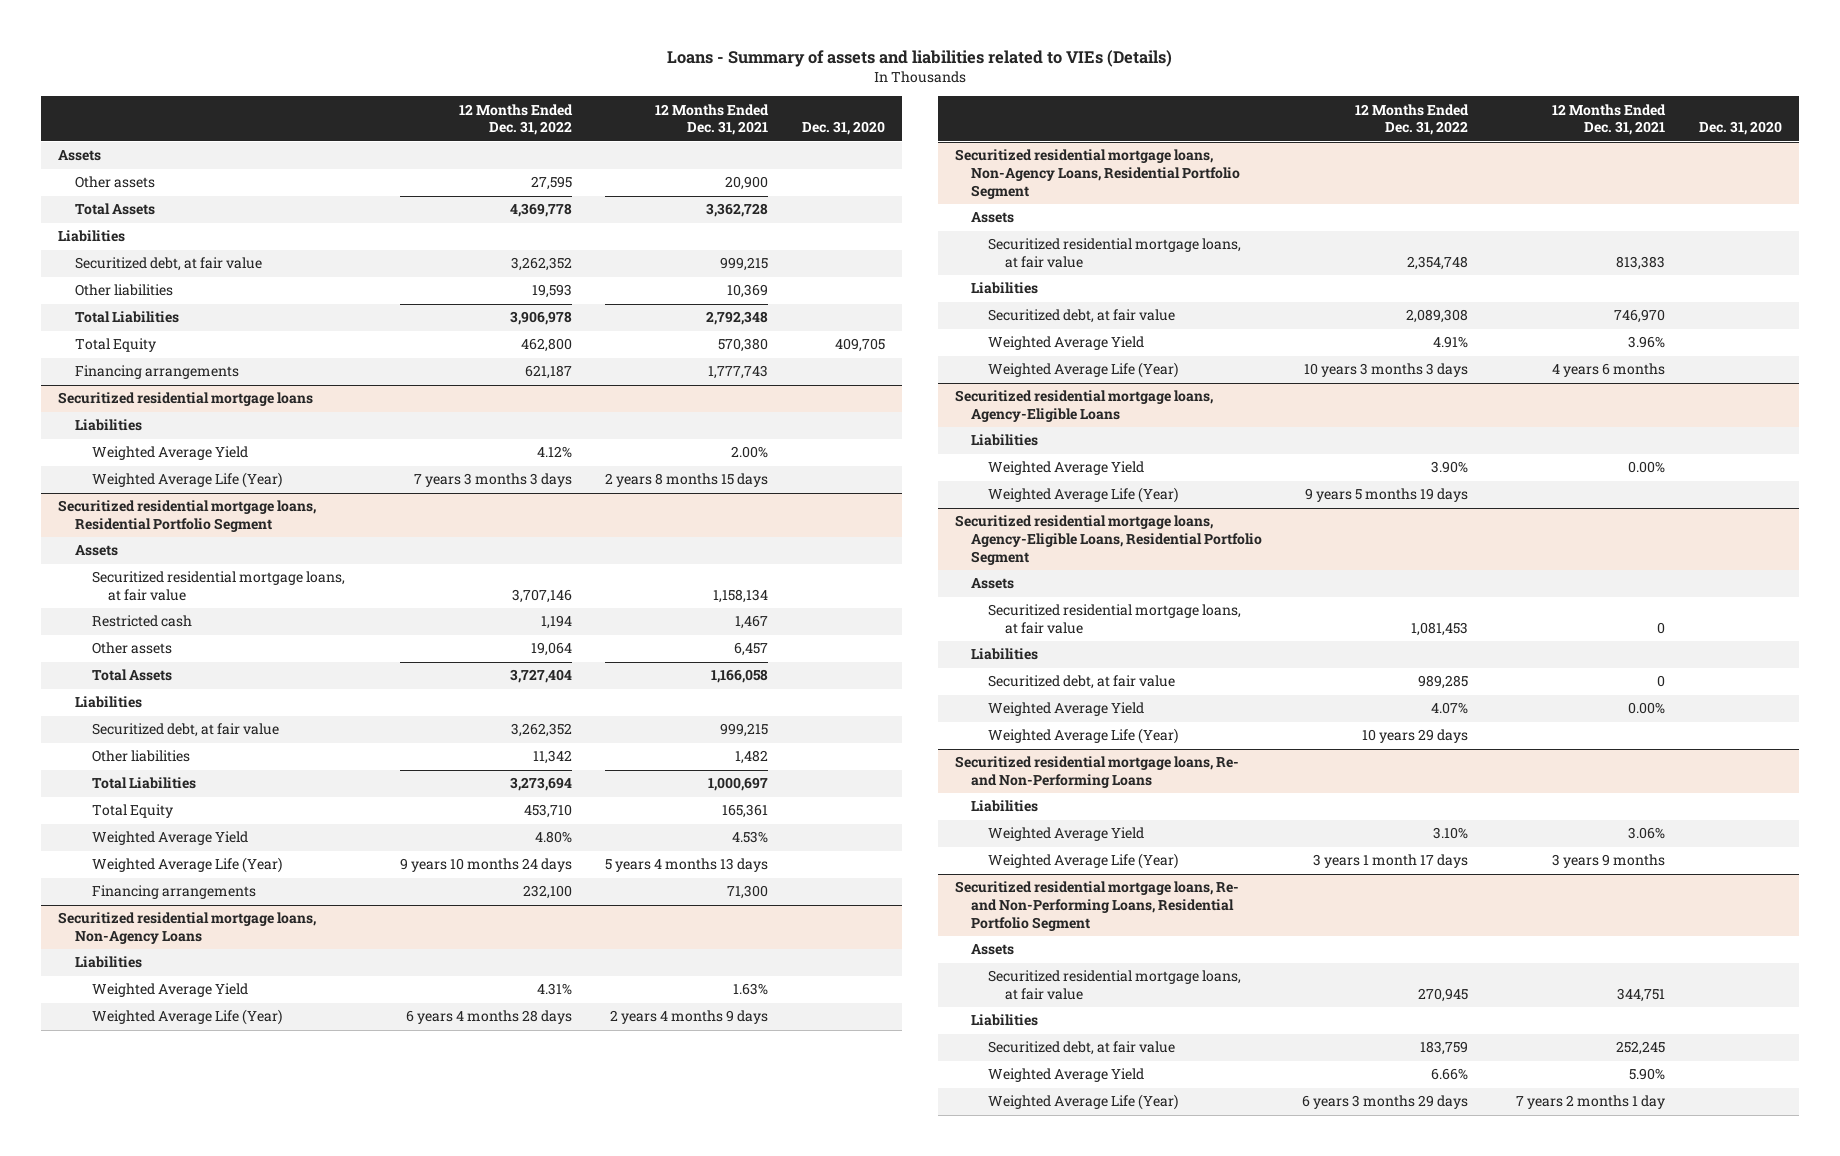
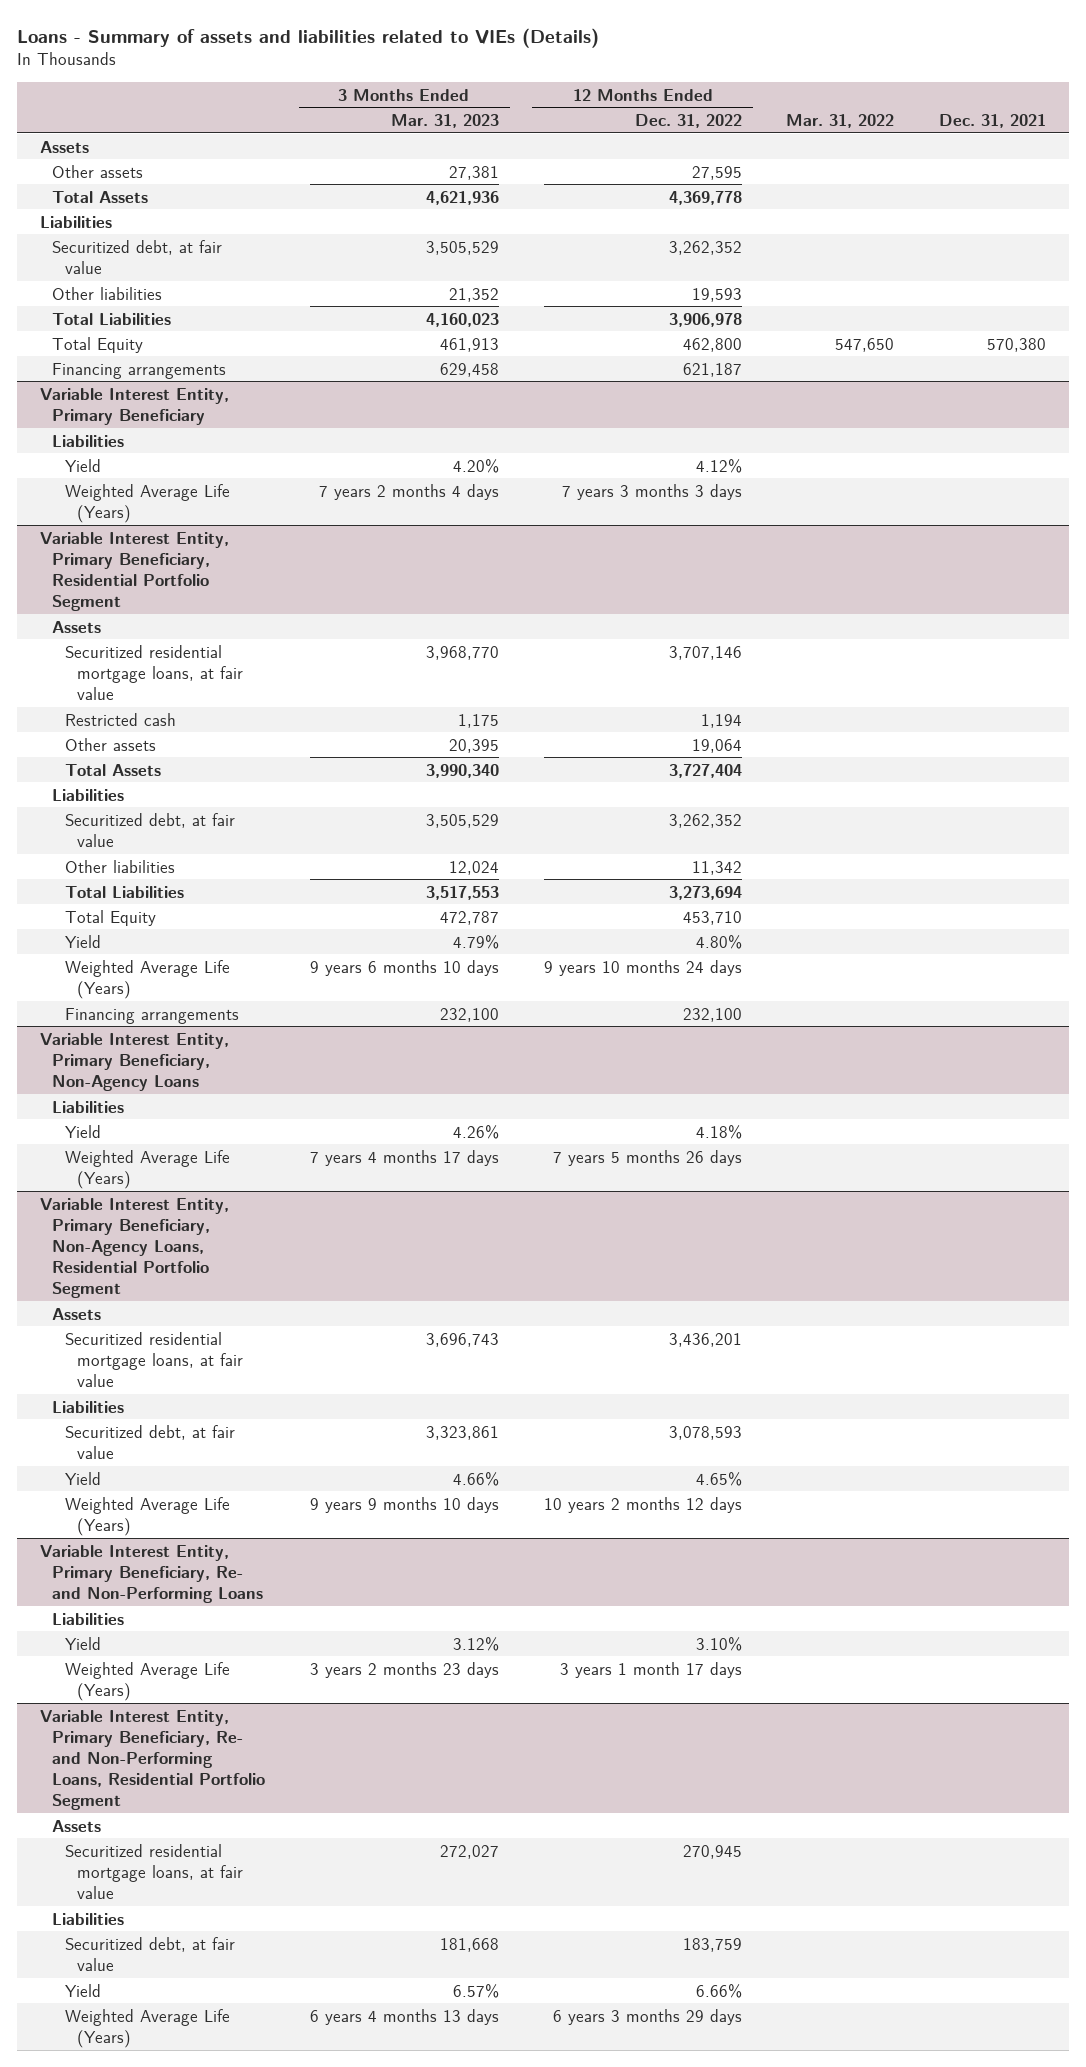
- | 12 Months Ended Dec. 31, 2022 | 12 Months Ended Dec. 31, 2021 | Dec. 31, 2020
+ | 3 Months Ended Mar. 31, 2023 | 12 Months Ended Dec. 31, 2022 | Mar. 31, 2022 | Dec. 31, 2021
- Securitized residential mortgage loans
+ Variable Interest Entity, Primary Beneficiary
- Weighted Average Yield | 4.12% | 2.00% |
- Weighted Average Life (Year) | 7 years 3 months 3 days | 2 years 8 months 15 days |
- Securitized residential mortgage loans, Residential Portfolio Segment
+ Yield | 4.20% | 4.12% | |
+ Weighted Average Life (Years) | 7 years 2 months 4 days | 7 years 3 months 3 days | |
+ Variable Interest Entity, Primary Beneficiary, Residential Portfolio Segment
- Weighted Average Yield | 4.80% | 4.53% |
- Weighted Average Life (Year) | 9 years 10 months 24 days | 5 years 4 months 13 days |
+ Yield | 4.79% | 4.80% | |
+ Weighted Average Life (Years) | 9 years 6 months 10 days | 9 years 10 months 24 days | |
- Securitized residential mortgage loans, Non-Agency Loans
- Liabilities
- Weighted Average Yield | 4.31% | 1.63% |
- Weighted Average Life (Year) | 6 years 4 months 28 days | 2 years 4 months 9 days |
- Securitized residential mortgage loans, Non-Agency Loans, Residential Portfolio Segment
- Assets
- Securitized residential mortgage loans, at fair value | 2,354,748 | 813,383 |
- Liabilities
- Securitized debt, at fair value | 2,089,308 | 746,970 |
- Weighted Average Yield | 4.91% | 3.96% |
- Weighted Average Life (Year) | 10 years 3 months 3 days | 4 years 6 months |
- Securitized residential mortgage loans, Agency-Eligible Loans
+ Variable Interest Entity, Primary Beneficiary, Non-Agency Loans
- Weighted Average Yield | 3.90% | 0.00% |
- Weighted Average Life (Year) | 9 years 5 months 19 days | |
- Securitized residential mortgage loans, Agency-Eligible Loans, Residential Portfolio Segment
+ Yield | 4.26% | 4.18% | |
+ Weighted Average Life (Years) | 7 years 4 months 17 days | 7 years 5 months 26 days | |
+ Variable Interest Entity, Primary Beneficiary, Non-Agency Loans, Residential Portfolio Segment
- Securitized residential mortgage loans, at fair value | 1,081,453 | 0 |
+ Securitized residential mortgage loans, at fair value | 3,696,743 | 3,436,201 | |
- Securitized debt, at fair value | 989,285 | 0 |
- Weighted Average Yield | 4.07% | 0.00% |
- Weighted Average Life (Year) | 10 years 29 days | |
- Securitized residential mortgage loans, Re- and Non-Performing Loans
+ Securitized debt, at fair value | 3,323,861 | 3,078,593 | |
+ Yield | 4.66% | 4.65% | |
+ Weighted Average Life (Years) | 9 years 9 months 10 days | 10 years 2 months 12 days | |
+ Variable Interest Entity, Primary Beneficiary, Re- and Non-Performing Loans
- Weighted Average Yield | 3.10% | 3.06% |
- Weighted Average Life (Year) | 3 years 1 month 17 days | 3 years 9 months |
- Securitized residential mortgage loans, Re- and Non-Performing Loans, Residential Portfolio Segment
+ Yield | 3.12% | 3.10% | |
+ Weighted Average Life (Years) | 3 years 2 months 23 days | 3 years 1 month 17 days | |
+ Variable Interest Entity, Primary Beneficiary, Re- and Non-Performing Loans, Residential Portfolio Segment
- Weighted Average Yield | 6.66% | 5.90% |
- Weighted Average Life (Year) | 6 years 3 months 29 days | 7 years 2 months 1 day |
+ Yield | 6.57% | 6.66% | |
+ Weighted Average Life (Years) | 6 years 4 months 13 days | 6 years 3 months 29 days | |

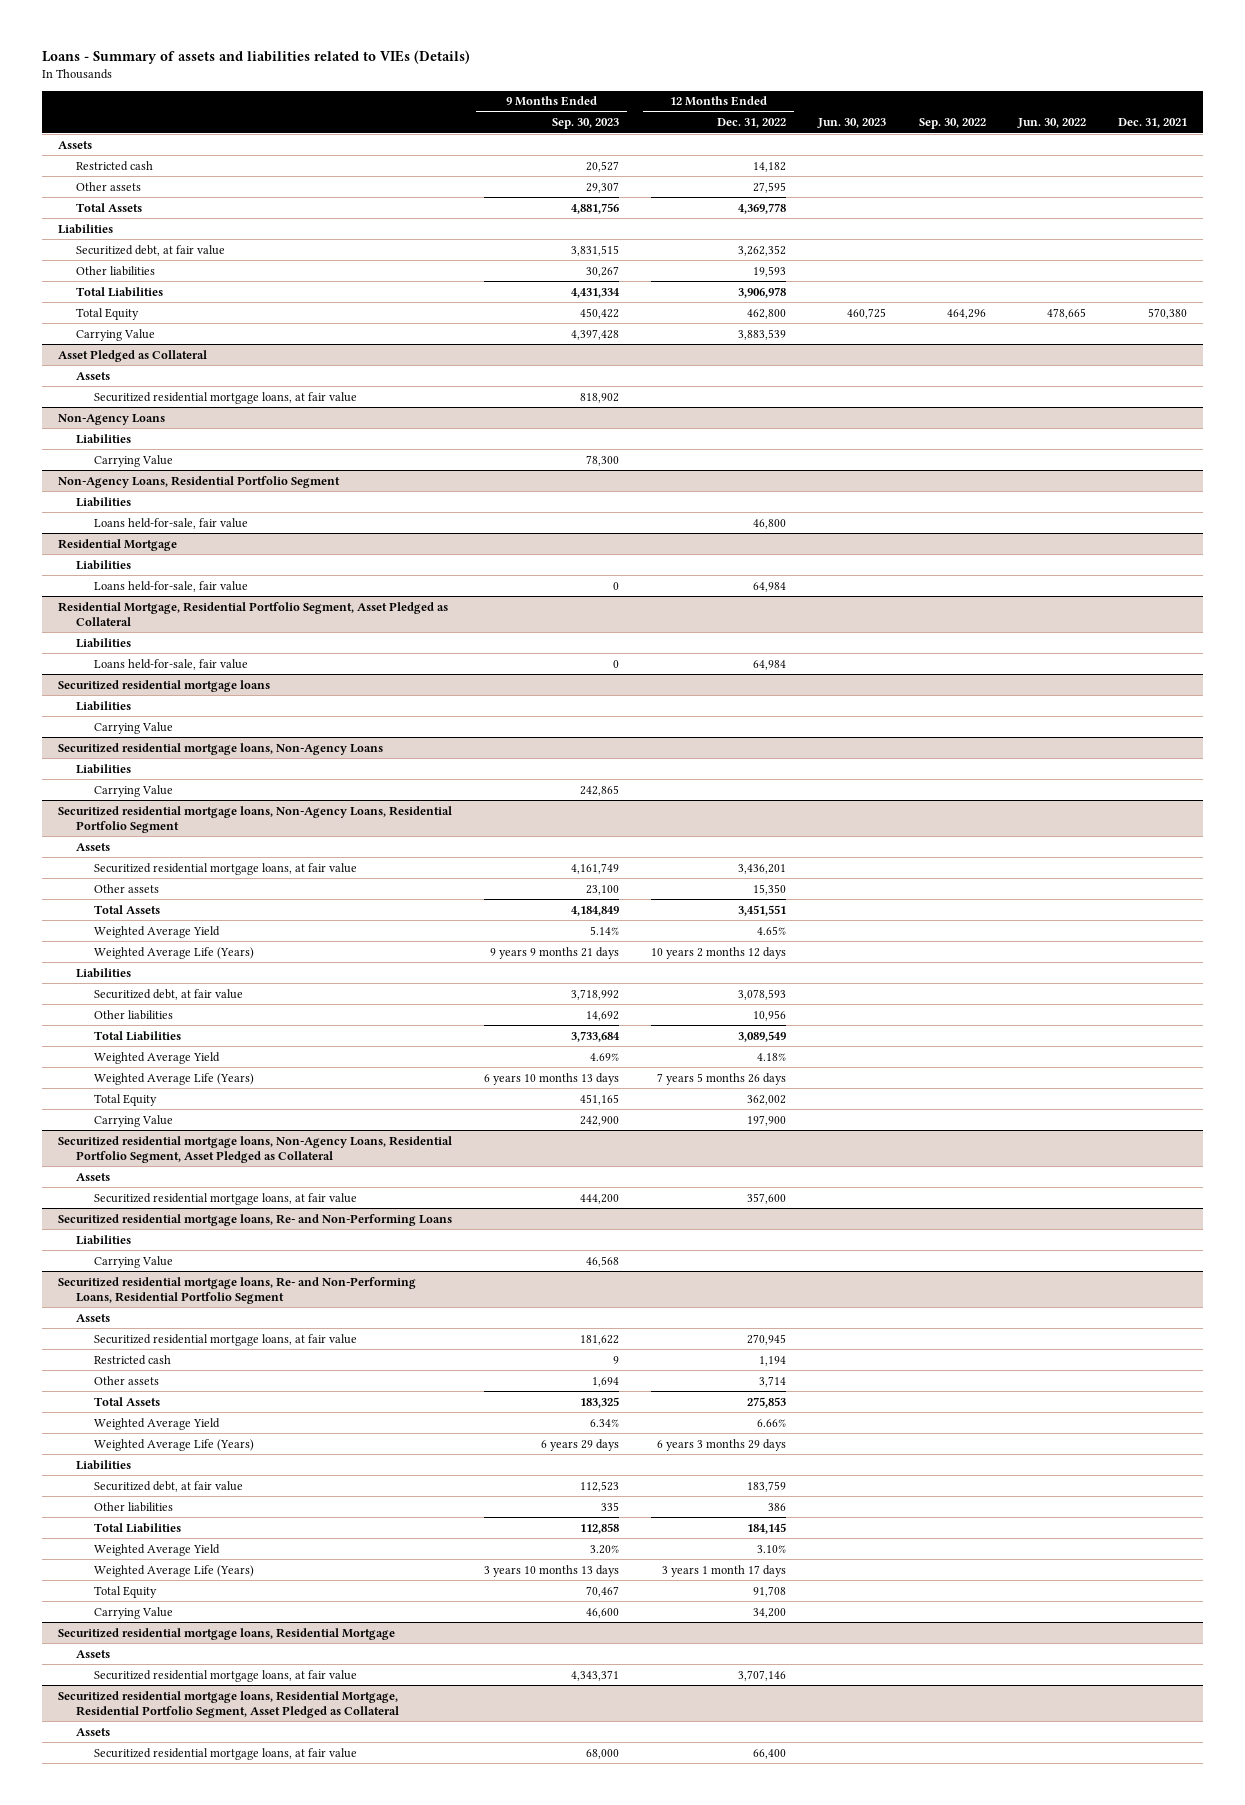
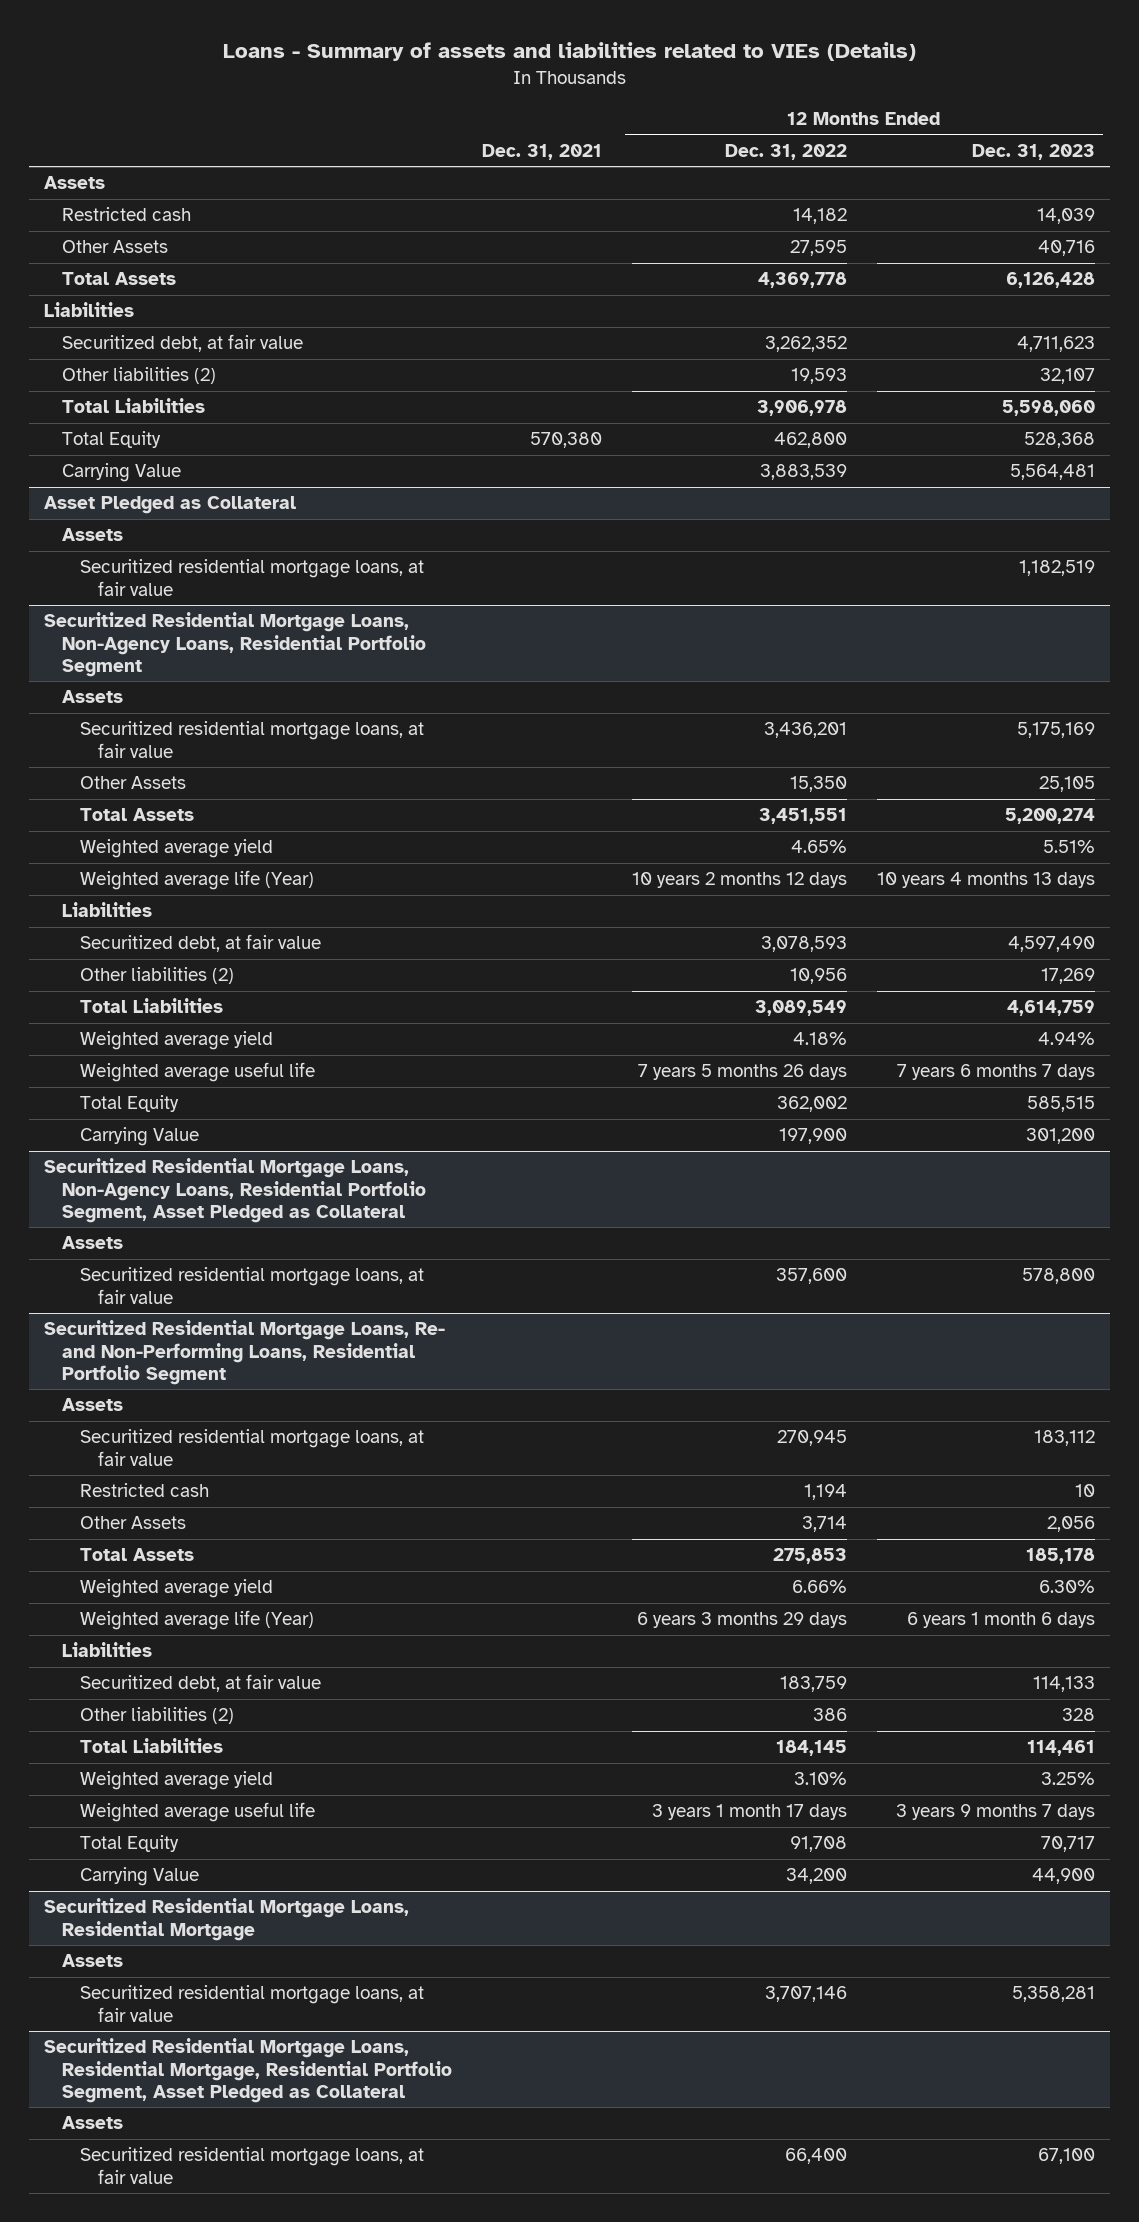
- | 9 Months Ended Sep. 30, 2023 | 12 Months Ended Dec. 31, 2022 | Jun. 30, 2023 | Sep. 30, 2022 | Jun. 30, 2022 | Dec. 31, 2021
+ | Dec. 31, 2021 | 12 Months Ended Dec. 31, 2022 | 12 Months Ended Dec. 31, 2023
- Other assets | 29,307 | 27,595 | | | |
+ Other Assets | | 27,595 | 40,716
- Other liabilities | 30,267 | 19,593 | | | |
+ Other liabilities (2) | | 19,593 | 32,107
- Non-Agency Loans
- Liabilities
- Carrying Value | 78,300 | | | | |
- Non-Agency Loans, Residential Portfolio Segment
- Liabilities
- Loans held-for-sale, fair value | | 46,800 | | | |
- Residential Mortgage
- Liabilities
- Loans held-for-sale, fair value | 0 | 64,984 | | | |
- Residential Mortgage, Residential Portfolio Segment, Asset Pledged as Collateral
- Liabilities
- Loans held-for-sale, fair value | 0 | 64,984 | | | |
- Securitized residential mortgage loans
- Liabilities
- Carrying Value
- Securitized residential mortgage loans, Non-Agency Loans
- Liabilities
- Carrying Value | 242,865 | | | | |
- Securitized residential mortgage loans, Non-Agency Loans, Residential Portfolio Segment
+ Securitized Residential Mortgage Loans, Non-Agency Loans, Residential Portfolio Segment
- Other assets | 23,100 | 15,350 | | | |
+ Other Assets | | 15,350 | 25,105
- Weighted Average Yield | 5.14% | 4.65% | | | |
- Weighted Average Life (Years) | 9 years 9 months 21 days | 10 years 2 months 12 days | | | |
+ Weighted average yield | | 4.65% | 5.51%
+ Weighted average life (Year) | | 10 years 2 months 12 days | 10 years 4 months 13 days
- Other liabilities | 14,692 | 10,956 | | | |
+ Other liabilities (2) | | 10,956 | 17,269
- Weighted Average Yield | 4.69% | 4.18% | | | |
- Weighted Average Life (Years) | 6 years 10 months 13 days | 7 years 5 months 26 days | | | |
+ Weighted average yield | | 4.18% | 4.94%
+ Weighted average useful life | | 7 years 5 months 26 days | 7 years 6 months 7 days
- Securitized residential mortgage loans, Non-Agency Loans, Residential Portfolio Segment, Asset Pledged as Collateral
+ Securitized Residential Mortgage Loans, Non-Agency Loans, Residential Portfolio Segment, Asset Pledged as Collateral
- Securitized residential mortgage loans, Re- and Non-Performing Loans
- Liabilities
- Carrying Value | 46,568 | | | | |
- Securitized residential mortgage loans, Re- and Non-Performing Loans, Residential Portfolio Segment
+ Securitized Residential Mortgage Loans, Re- and Non-Performing Loans, Residential Portfolio Segment
- Other assets | 1,694 | 3,714 | | | |
+ Other Assets | | 3,714 | 2,056
- Weighted Average Yield | 6.34% | 6.66% | | | |
- Weighted Average Life (Years) | 6 years 29 days | 6 years 3 months 29 days | | | |
+ Weighted average yield | | 6.66% | 6.30%
+ Weighted average life (Year) | | 6 years 3 months 29 days | 6 years 1 month 6 days
- Other liabilities | 335 | 386 | | | |
+ Other liabilities (2) | | 386 | 328
- Weighted Average Yield | 3.20% | 3.10% | | | |
- Weighted Average Life (Years) | 3 years 10 months 13 days | 3 years 1 month 17 days | | | |
+ Weighted average yield | | 3.10% | 3.25%
+ Weighted average useful life | | 3 years 1 month 17 days | 3 years 9 months 7 days
- Securitized residential mortgage loans, Residential Mortgage
+ Securitized Residential Mortgage Loans, Residential Mortgage
- Securitized residential mortgage loans, Residential Mortgage, Residential Portfolio Segment, Asset Pledged as Collateral
+ Securitized Residential Mortgage Loans, Residential Mortgage, Residential Portfolio Segment, Asset Pledged as Collateral

